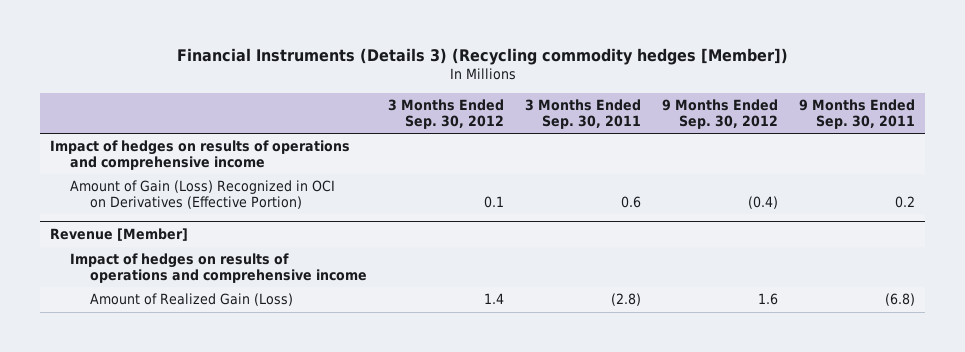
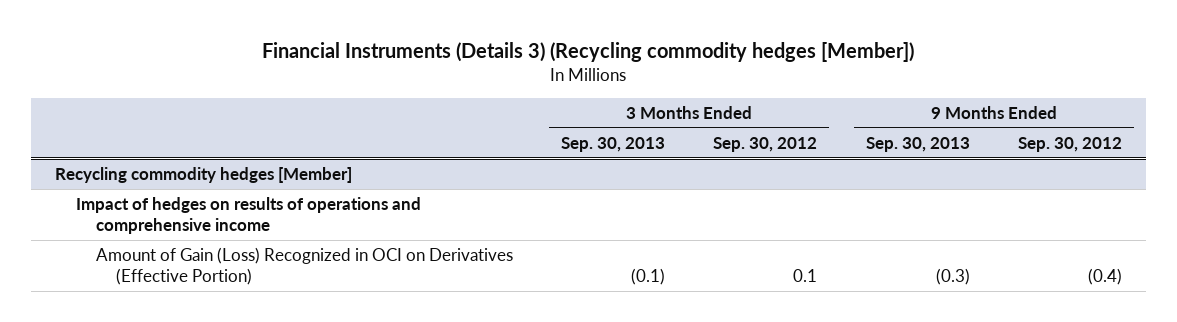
- | 3 Months Ended Sep. 30, 2012 | 3 Months Ended Sep. 30, 2011 | 9 Months Ended Sep. 30, 2012 | 9 Months Ended Sep. 30, 2011
+ | 3 Months Ended Sep. 30, 2013 | 3 Months Ended Sep. 30, 2012 | 9 Months Ended Sep. 30, 2013 | 9 Months Ended Sep. 30, 2012
+ Recycling commodity hedges [Member]
- Revenue [Member]
- Impact of hedges on results of operations and comprehensive income
- Amount of Realized Gain (Loss) | 1.4 | (2.8) | 1.6 | (6.8)

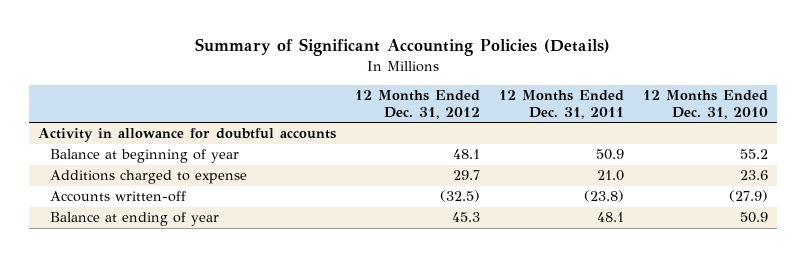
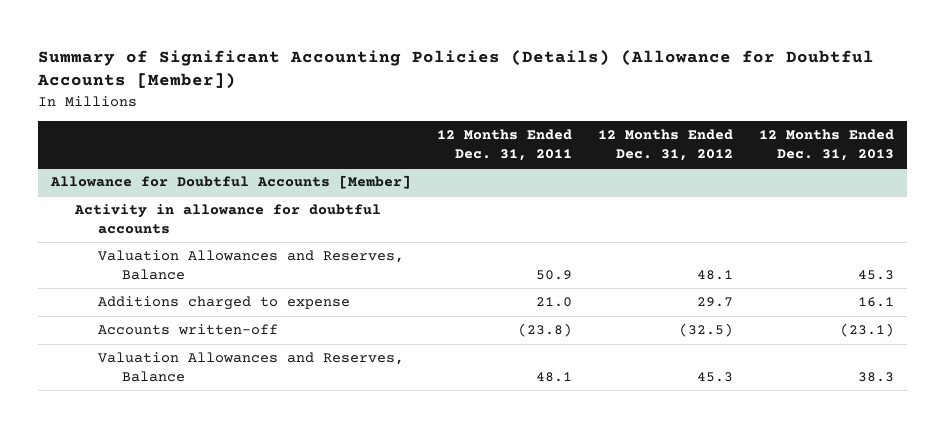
- Summary of Significant Accounting Policies (Details)
+ Summary of Significant Accounting Policies (Details) (Allowance for Doubtful Accounts [Member])
- | 12 Months Ended Dec. 31, 2012 | 12 Months Ended Dec. 31, 2011 | 12 Months Ended Dec. 31, 2010
+ | 12 Months Ended Dec. 31, 2011 | 12 Months Ended Dec. 31, 2012 | 12 Months Ended Dec. 31, 2013
+ Allowance for Doubtful Accounts [Member]
- Balance at beginning of year | 48.1 | 50.9 | 55.2
+ Valuation Allowances and Reserves, Balance | 50.9 | 48.1 | 45.3
- Balance at ending of year | 45.3 | 48.1 | 50.9
+ Valuation Allowances and Reserves, Balance | 48.1 | 45.3 | 38.3

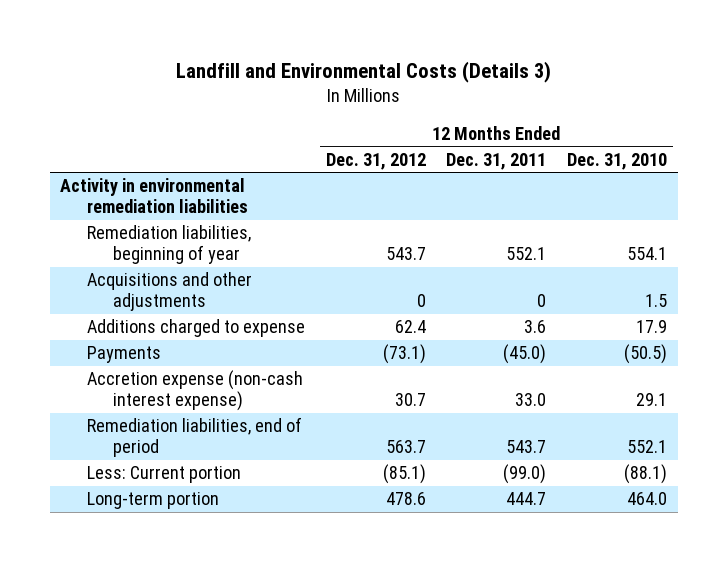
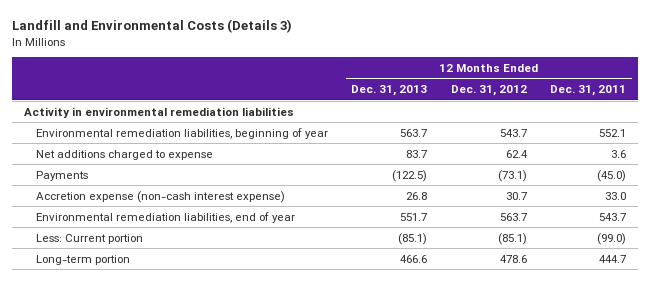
- | 12 Months Ended Dec. 31, 2012 | 12 Months Ended Dec. 31, 2011 | 12 Months Ended Dec. 31, 2010
+ | 12 Months Ended Dec. 31, 2013 | 12 Months Ended Dec. 31, 2012 | 12 Months Ended Dec. 31, 2011
- Remediation liabilities, beginning of year | 543.7 | 552.1 | 554.1
- Acquisitions and other adjustments | 0 | 0 | 1.5
- Additions charged to expense | 62.4 | 3.6 | 17.9
+ Environmental remediation liabilities, beginning of year | 563.7 | 543.7 | 552.1
+ Net additions charged to expense | 83.7 | 62.4 | 3.6
- Remediation liabilities, end of period | 563.7 | 543.7 | 552.1
+ Environmental remediation liabilities, end of year | 551.7 | 563.7 | 543.7

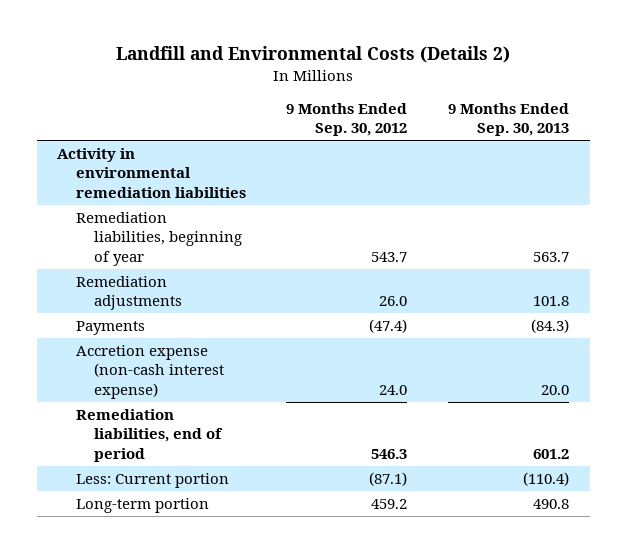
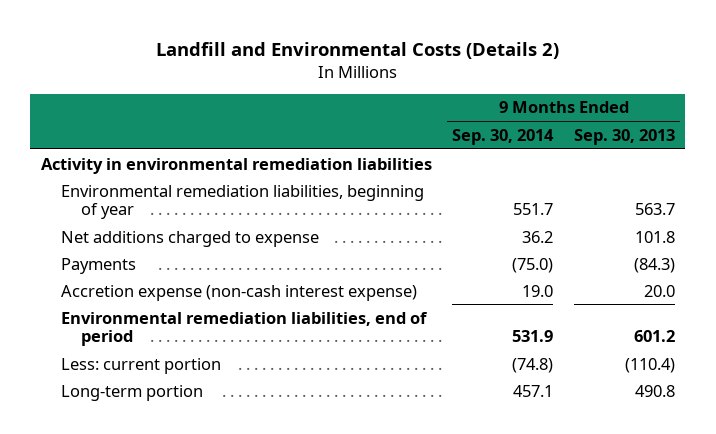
- | 9 Months Ended Sep. 30, 2012 | 9 Months Ended Sep. 30, 2013
+ | 9 Months Ended Sep. 30, 2014 | 9 Months Ended Sep. 30, 2013
- Remediation liabilities, beginning of year | 543.7 | 563.7
- Remediation adjustments | 26.0 | 101.8
+ Environmental remediation liabilities, beginning of year | 551.7 | 563.7
+ Net additions charged to expense | 36.2 | 101.8
- Remediation liabilities, end of period | 546.3 | 601.2
- Less: Current portion | (87.1) | (110.4)
+ Environmental remediation liabilities, end of period | 531.9 | 601.2
+ Less: current portion | (74.8) | (110.4)

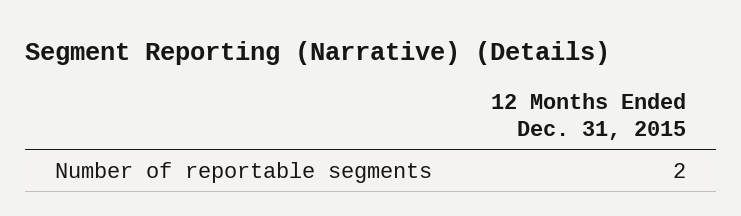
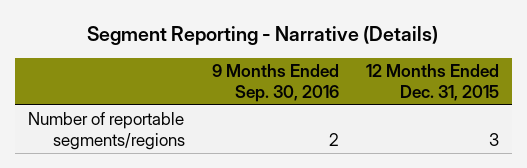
- Segment Reporting (Narrative) (Details)
+ Segment Reporting - Narrative (Details)
- | 12 Months Ended Dec. 31, 2015
+ | 9 Months Ended Sep. 30, 2016 | 12 Months Ended Dec. 31, 2015
- Number of reportable segments | 2
+ Number of reportable segments/regions | 2 | 3

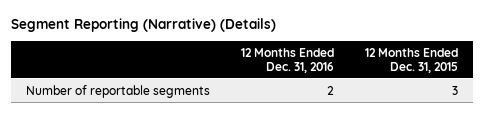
- Segment Reporting - Narrative (Details)
+ Segment Reporting (Narrative) (Details)
- | 9 Months Ended Sep. 30, 2016 | 12 Months Ended Dec. 31, 2015
+ | 12 Months Ended Dec. 31, 2016 | 12 Months Ended Dec. 31, 2015
- Number of reportable segments/regions | 2 | 3
+ Number of reportable segments | 2 | 3

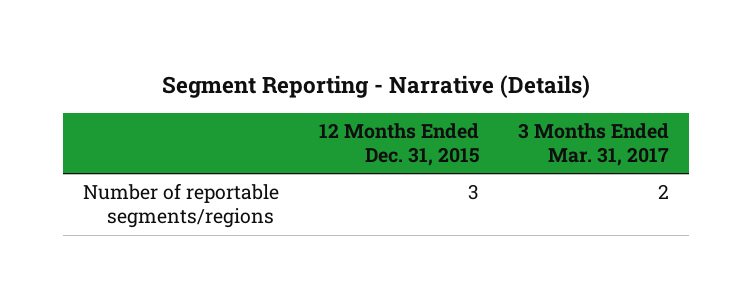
- Segment Reporting (Narrative) (Details)
+ Segment Reporting - Narrative (Details)
- | 12 Months Ended Dec. 31, 2016 | 12 Months Ended Dec. 31, 2015
+ | 12 Months Ended Dec. 31, 2015 | 3 Months Ended Mar. 31, 2017
- Number of reportable segments | 2 | 3
+ Number of reportable segments/regions | 3 | 2

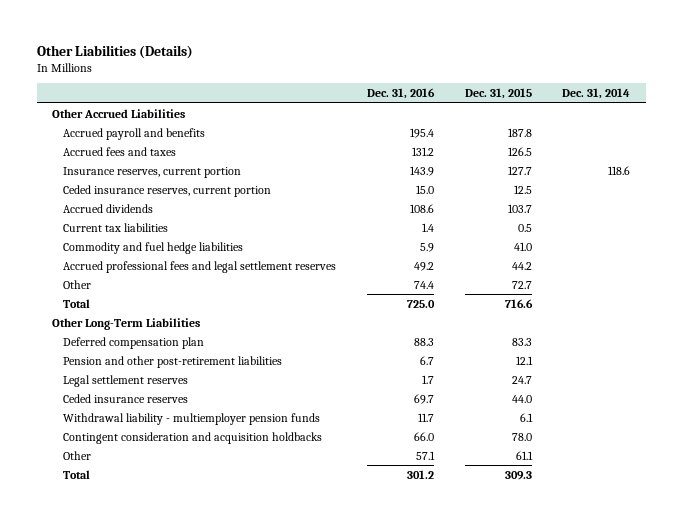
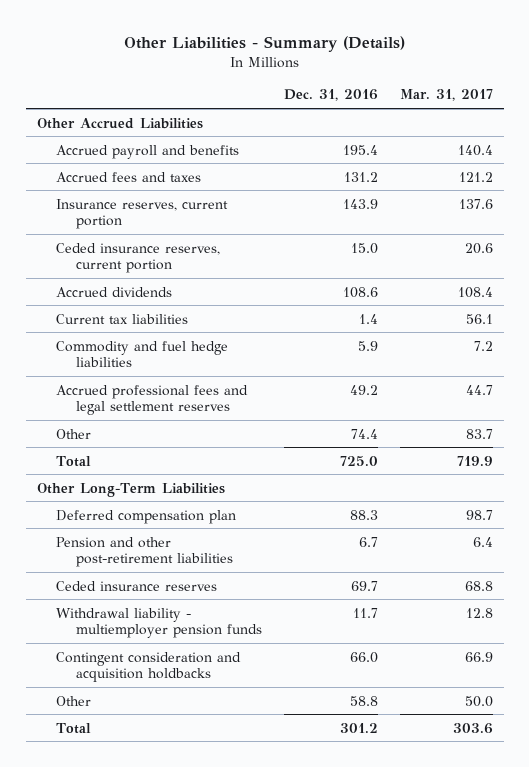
- Other Liabilities (Details)
+ Other Liabilities - Summary (Details)
- | Dec. 31, 2016 | Dec. 31, 2015 | Dec. 31, 2014
+ | Dec. 31, 2016 | Mar. 31, 2017
- Legal settlement reserves | 1.7 | 24.7 |
- Other | 57.1 | 61.1 |
+ Other | 58.8 | 50.0

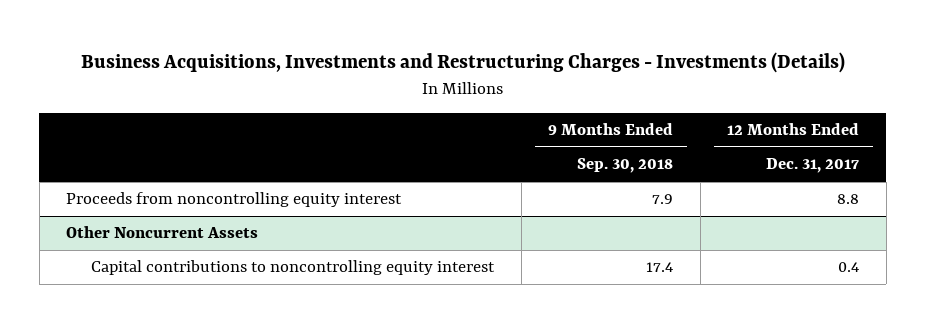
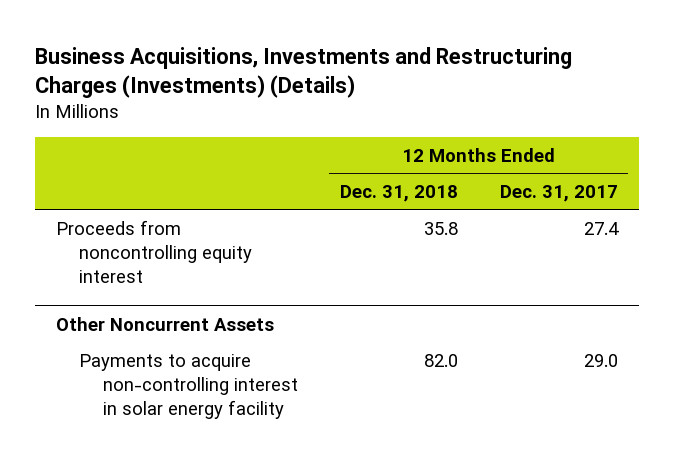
- Business Acquisitions, Investments and Restructuring Charges - Investments (Details)
+ Business Acquisitions, Investments and Restructuring Charges (Investments) (Details)
- | 9 Months Ended Sep. 30, 2018 | 12 Months Ended Dec. 31, 2017
+ | 12 Months Ended Dec. 31, 2018 | 12 Months Ended Dec. 31, 2017
- Proceeds from noncontrolling equity interest | 7.9 | 8.8
+ Proceeds from noncontrolling equity interest | 35.8 | 27.4
@ Other Noncurrent Assets
- Capital contributions to noncontrolling equity interest | 17.4 | 0.4
+ Payments to acquire non-controlling interest in solar energy facility | 82.0 | 29.0

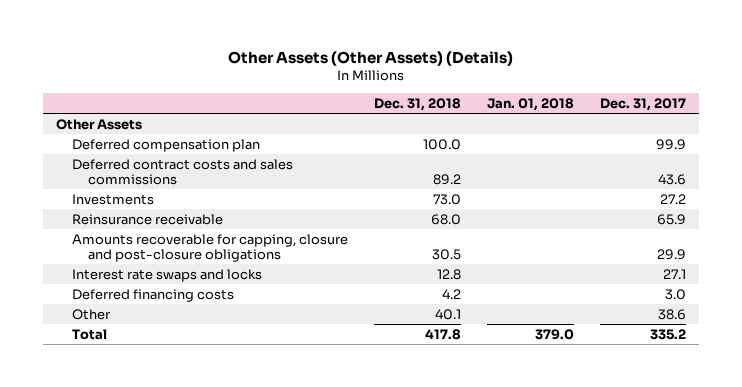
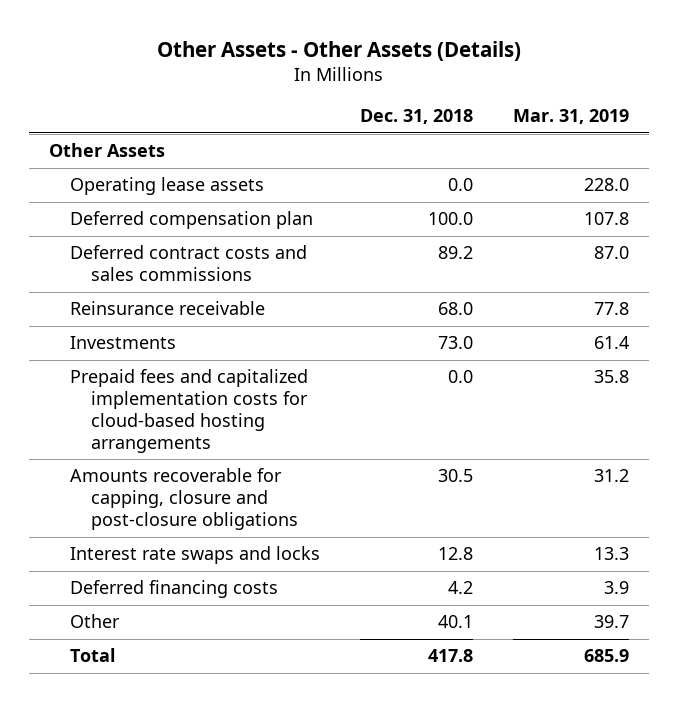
- Other Assets (Other Assets) (Details)
+ Other Assets - Other Assets (Details)
- | Dec. 31, 2018 | Jan. 01, 2018 | Dec. 31, 2017
+ | Dec. 31, 2018 | Mar. 31, 2019
+ Operating lease assets | 0.0 | 228.0
moved down: Investments | 73.0 | 61.4
+ Prepaid fees and capitalized implementation costs for cloud-based hosting arrangements | 0.0 | 35.8

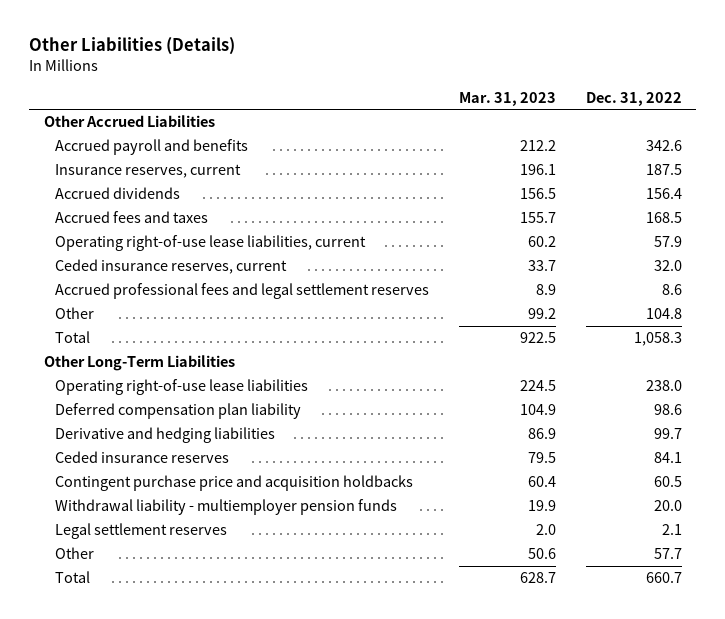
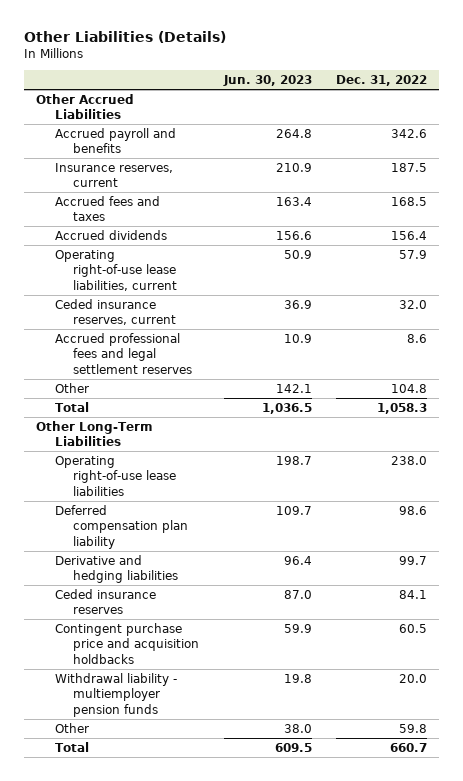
- | Mar. 31, 2023 | Dec. 31, 2022
+ | Jun. 30, 2023 | Dec. 31, 2022
moved down: Accrued dividends | 156.6 | 156.4
- Legal settlement reserves | 2.0 | 2.1
- Other | 50.6 | 57.7
+ Other | 38.0 | 59.8

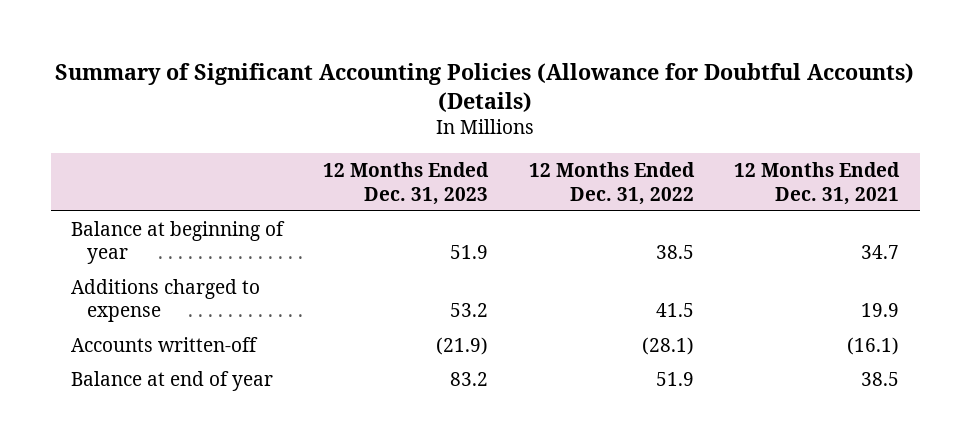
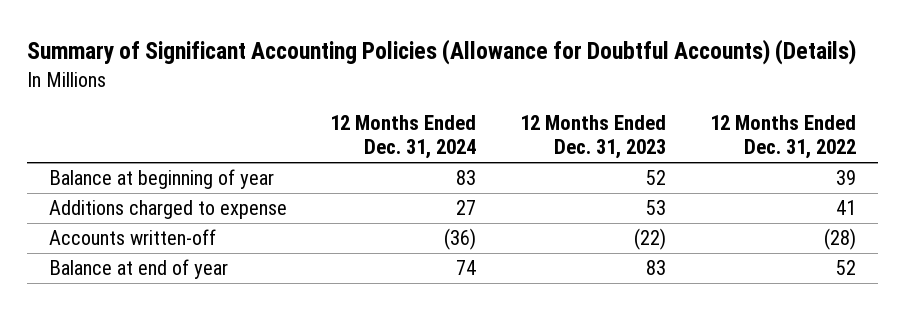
- | 12 Months Ended Dec. 31, 2023 | 12 Months Ended Dec. 31, 2022 | 12 Months Ended Dec. 31, 2021
+ | 12 Months Ended Dec. 31, 2024 | 12 Months Ended Dec. 31, 2023 | 12 Months Ended Dec. 31, 2022
- Balance at beginning of year | 51.9 | 38.5 | 34.7
- Additions charged to expense | 53.2 | 41.5 | 19.9
- Accounts written-off | (21.9) | (28.1) | (16.1)
- Balance at end of year | 83.2 | 51.9 | 38.5
+ Balance at beginning of year | 83 | 52 | 39
+ Additions charged to expense | 27 | 53 | 41
+ Accounts written-off | (36) | (22) | (28)
+ Balance at end of year | 74 | 83 | 52

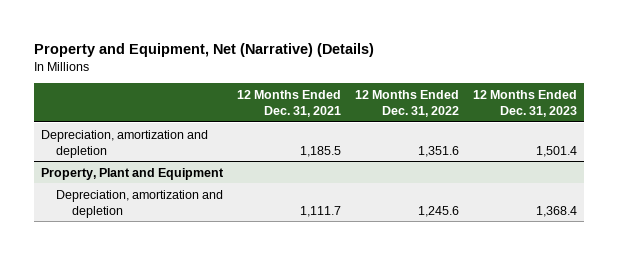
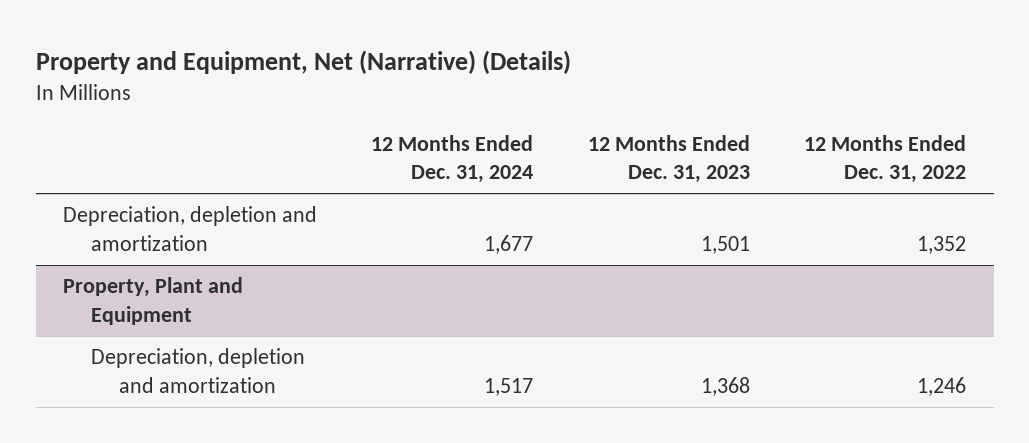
- | 12 Months Ended Dec. 31, 2021 | 12 Months Ended Dec. 31, 2022 | 12 Months Ended Dec. 31, 2023
+ | 12 Months Ended Dec. 31, 2024 | 12 Months Ended Dec. 31, 2023 | 12 Months Ended Dec. 31, 2022
- Depreciation, amortization and depletion | 1,185.5 | 1,351.6 | 1,501.4
+ Depreciation, depletion and amortization | 1,677 | 1,501 | 1,352
@ Property, Plant and Equipment
- Depreciation, amortization and depletion | 1,111.7 | 1,245.6 | 1,368.4
+ Depreciation, depletion and amortization | 1,517 | 1,368 | 1,246

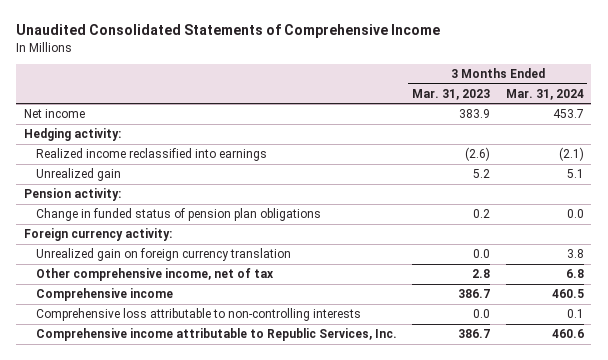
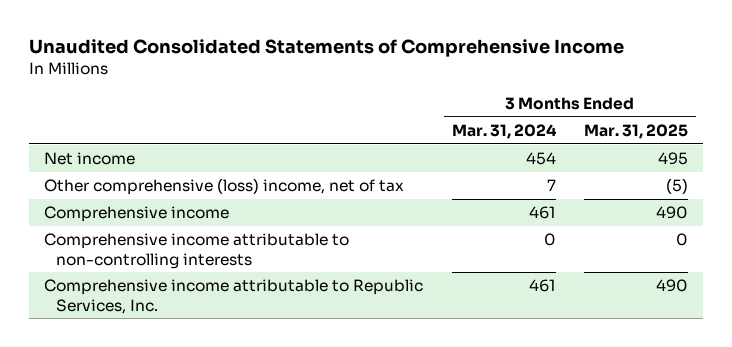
- | 3 Months Ended Mar. 31, 2023 | 3 Months Ended Mar. 31, 2024
+ | 3 Months Ended Mar. 31, 2024 | 3 Months Ended Mar. 31, 2025
- Net income | 383.9 | 453.7
- Hedging activity:
- Realized income reclassified into earnings | (2.6) | (2.1)
- Unrealized gain | 5.2 | 5.1
- Pension activity:
- Change in funded status of pension plan obligations | 0.2 | 0.0
- Foreign currency activity:
- Unrealized gain on foreign currency translation | 0.0 | 3.8
- Other comprehensive income, net of tax | 2.8 | 6.8
- Comprehensive income | 386.7 | 460.5
- Comprehensive loss attributable to non-controlling interests | 0.0 | 0.1
- Comprehensive income attributable to Republic Services, Inc. | 386.7 | 460.6
+ Net income | 454 | 495
+ Other comprehensive (loss) income, net of tax | 7 | (5)
+ Comprehensive income | 461 | 490
+ Comprehensive income attributable to non-controlling interests | 0 | 0
+ Comprehensive income attributable to Republic Services, Inc. | 461 | 490

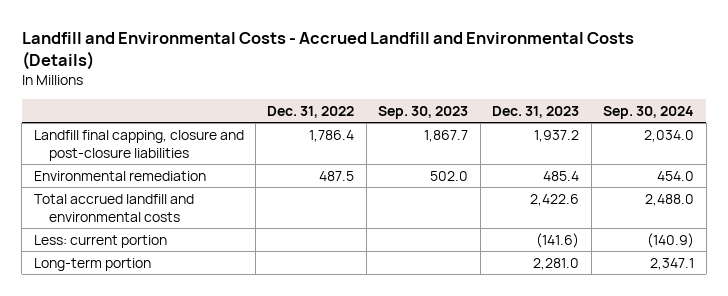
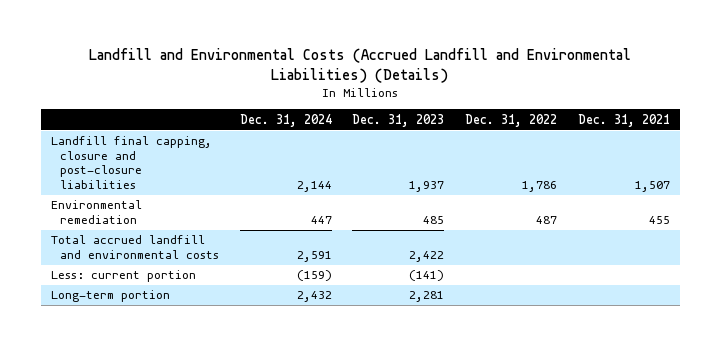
- Landfill and Environmental Costs - Accrued Landfill and Environmental Costs (Details)
+ Landfill and Environmental Costs (Accrued Landfill and Environmental Liabilities) (Details)
- | Dec. 31, 2022 | Sep. 30, 2023 | Dec. 31, 2023 | Sep. 30, 2024
+ | Dec. 31, 2024 | Dec. 31, 2023 | Dec. 31, 2022 | Dec. 31, 2021
- Landfill final capping, closure and post-closure liabilities | 1,786.4 | 1,867.7 | 1,937.2 | 2,034.0
- Environmental remediation | 487.5 | 502.0 | 485.4 | 454.0
- Total accrued landfill and environmental costs | | | 2,422.6 | 2,488.0
- Less: current portion | | | (141.6) | (140.9)
- Long-term portion | | | 2,281.0 | 2,347.1
+ Landfill final capping, closure and post-closure liabilities | 2,144 | 1,937 | 1,786 | 1,507
+ Environmental remediation | 447 | 485 | 487 | 455
+ Total accrued landfill and environmental costs | 2,591 | 2,422 | |
+ Less: current portion | (159) | (141) | |
+ Long-term portion | 2,432 | 2,281 | |

